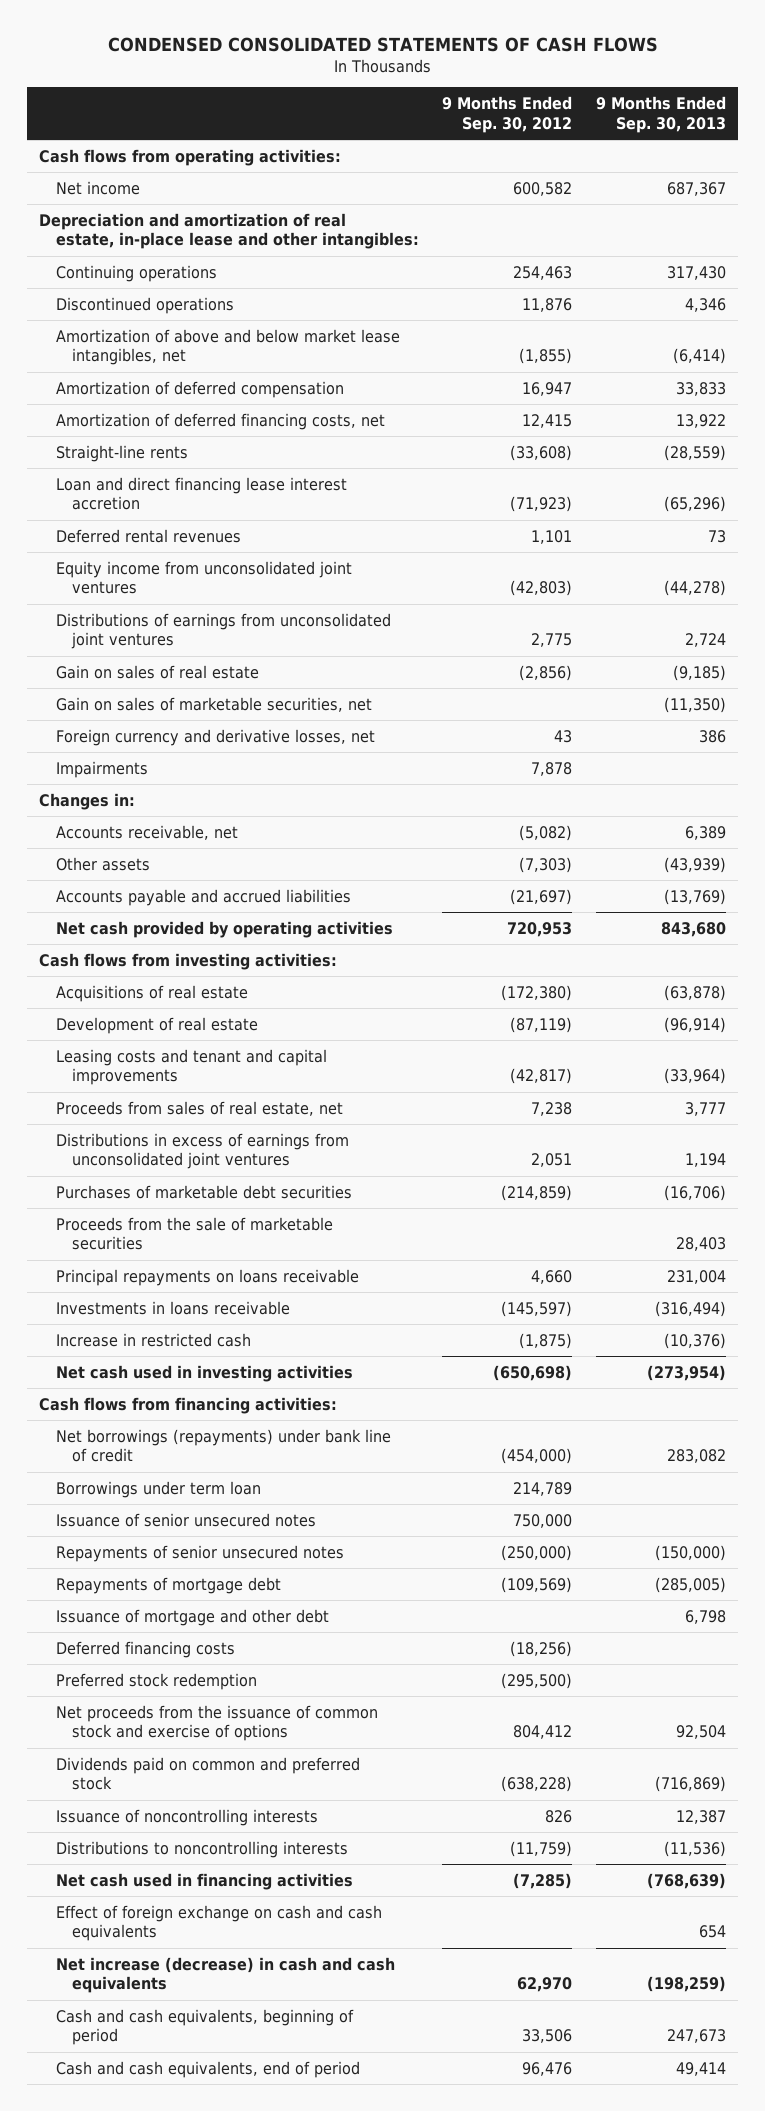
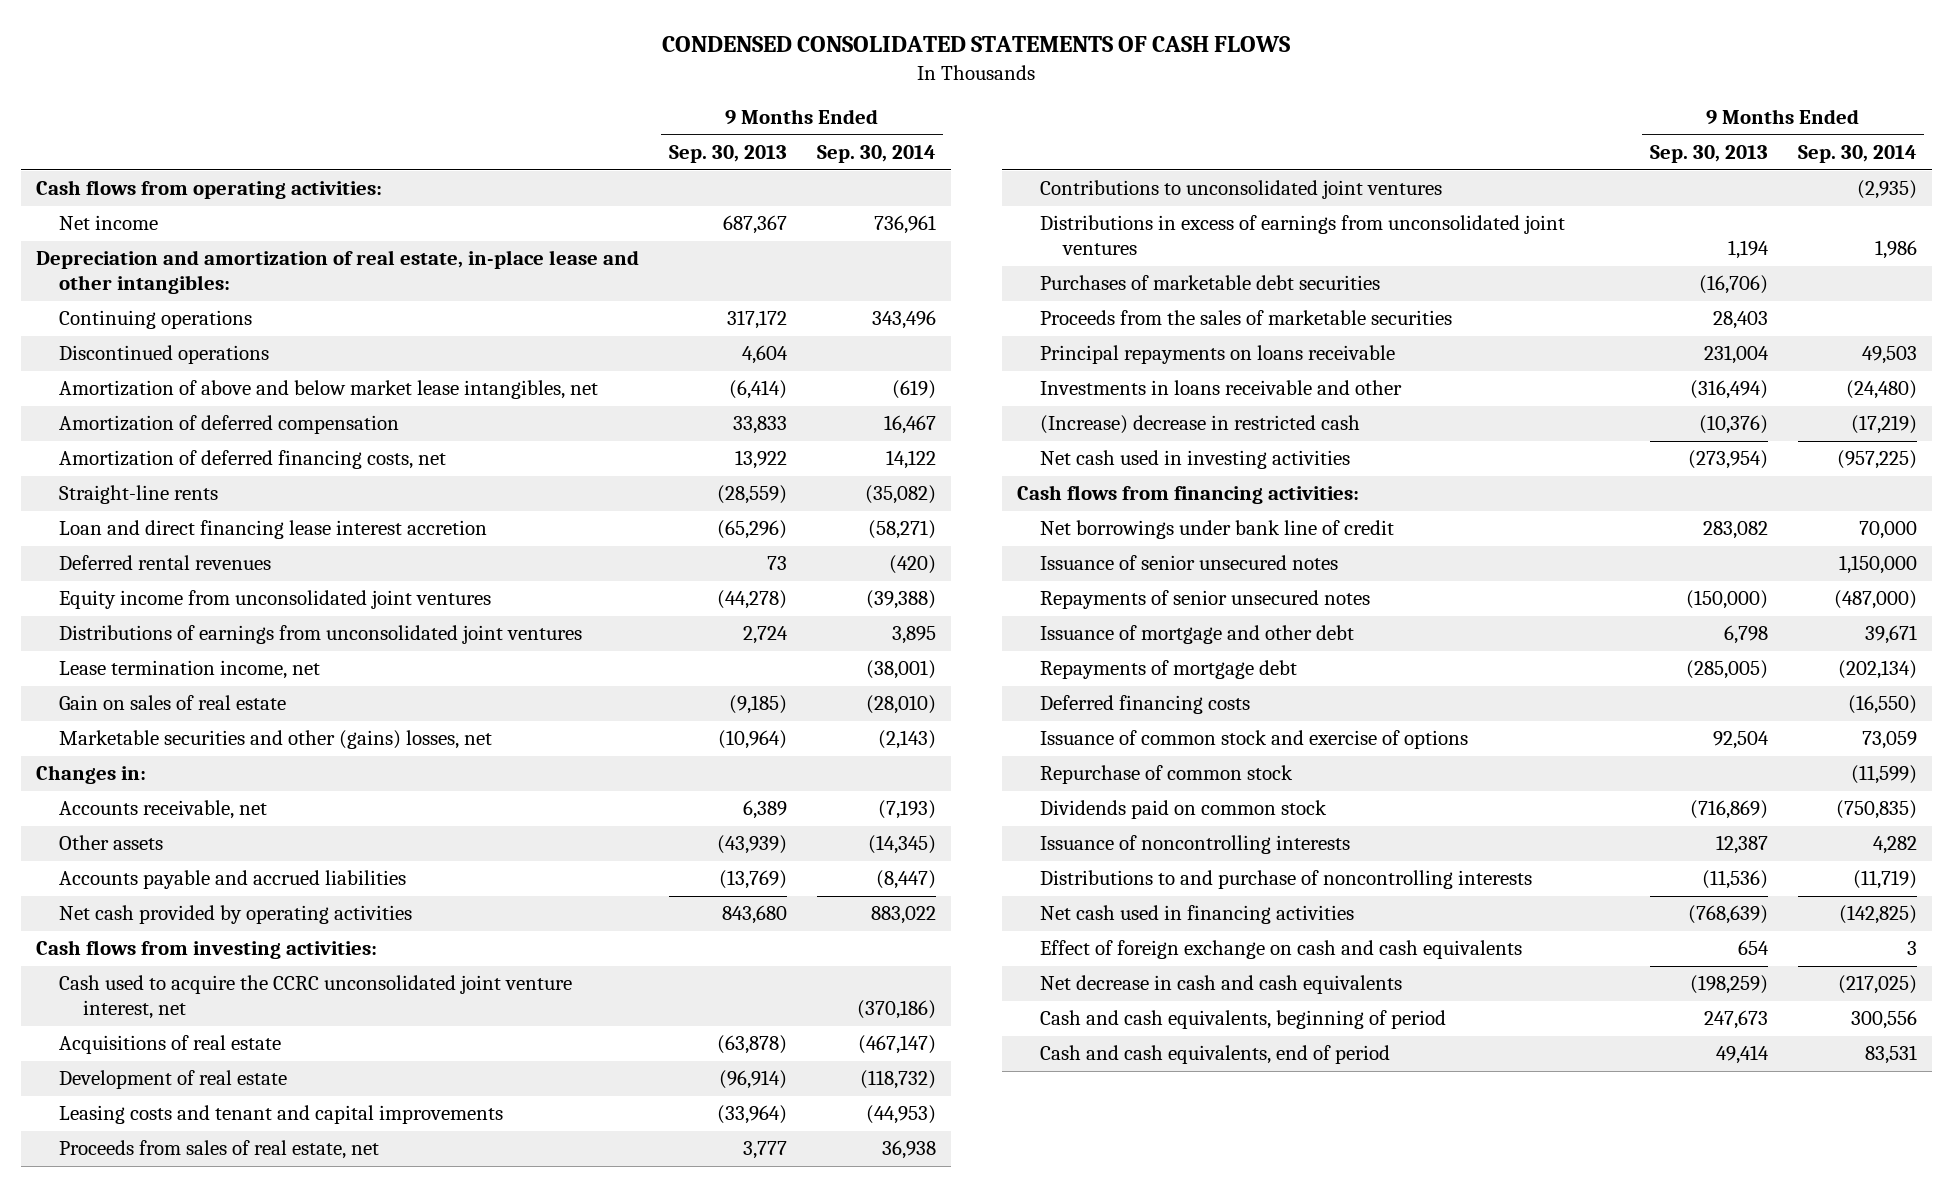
- | 9 Months Ended Sep. 30, 2012 | 9 Months Ended Sep. 30, 2013
+ | 9 Months Ended Sep. 30, 2013 | 9 Months Ended Sep. 30, 2014
- Continuing operations | 254,463 | 317,430
- Discontinued operations | 11,876 | 4,346
+ Continuing operations | 317,172 | 343,496
+ Discontinued operations | 4,604 |
+ Lease termination income, net | | (38,001)
- Gain on sales of marketable securities, net | | (11,350)
- Foreign currency and derivative losses, net | 43 | 386
- Impairments | 7,878 |
+ Marketable securities and other (gains) losses, net | (10,964) | (2,143)
+ Cash used to acquire the CCRC unconsolidated joint venture interest, net | | (370,186)
+ Contributions to unconsolidated joint ventures | | (2,935)
- Proceeds from the sale of marketable securities | | 28,403
+ Proceeds from the sales of marketable securities | 28,403 |
- Investments in loans receivable | (145,597) | (316,494)
- Increase in restricted cash | (1,875) | (10,376)
+ Investments in loans receivable and other | (316,494) | (24,480)
+ (Increase) decrease in restricted cash | (10,376) | (17,219)
- Net borrowings (repayments) under bank line of credit | (454,000) | 283,082
- Borrowings under term loan | 214,789 |
+ Net borrowings under bank line of credit | 283,082 | 70,000
moved down: Repayments of mortgage debt | (285,005) | (202,134)
- Preferred stock redemption | (295,500) |
- Net proceeds from the issuance of common stock and exercise of options | 804,412 | 92,504
- Dividends paid on common and preferred stock | (638,228) | (716,869)
+ Issuance of common stock and exercise of options | 92,504 | 73,059
+ Repurchase of common stock | | (11,599)
+ Dividends paid on common stock | (716,869) | (750,835)
- Distributions to noncontrolling interests | (11,759) | (11,536)
+ Distributions to and purchase of noncontrolling interests | (11,536) | (11,719)
- Net increase (decrease) in cash and cash equivalents | 62,970 | (198,259)
+ Net decrease in cash and cash equivalents | (198,259) | (217,025)

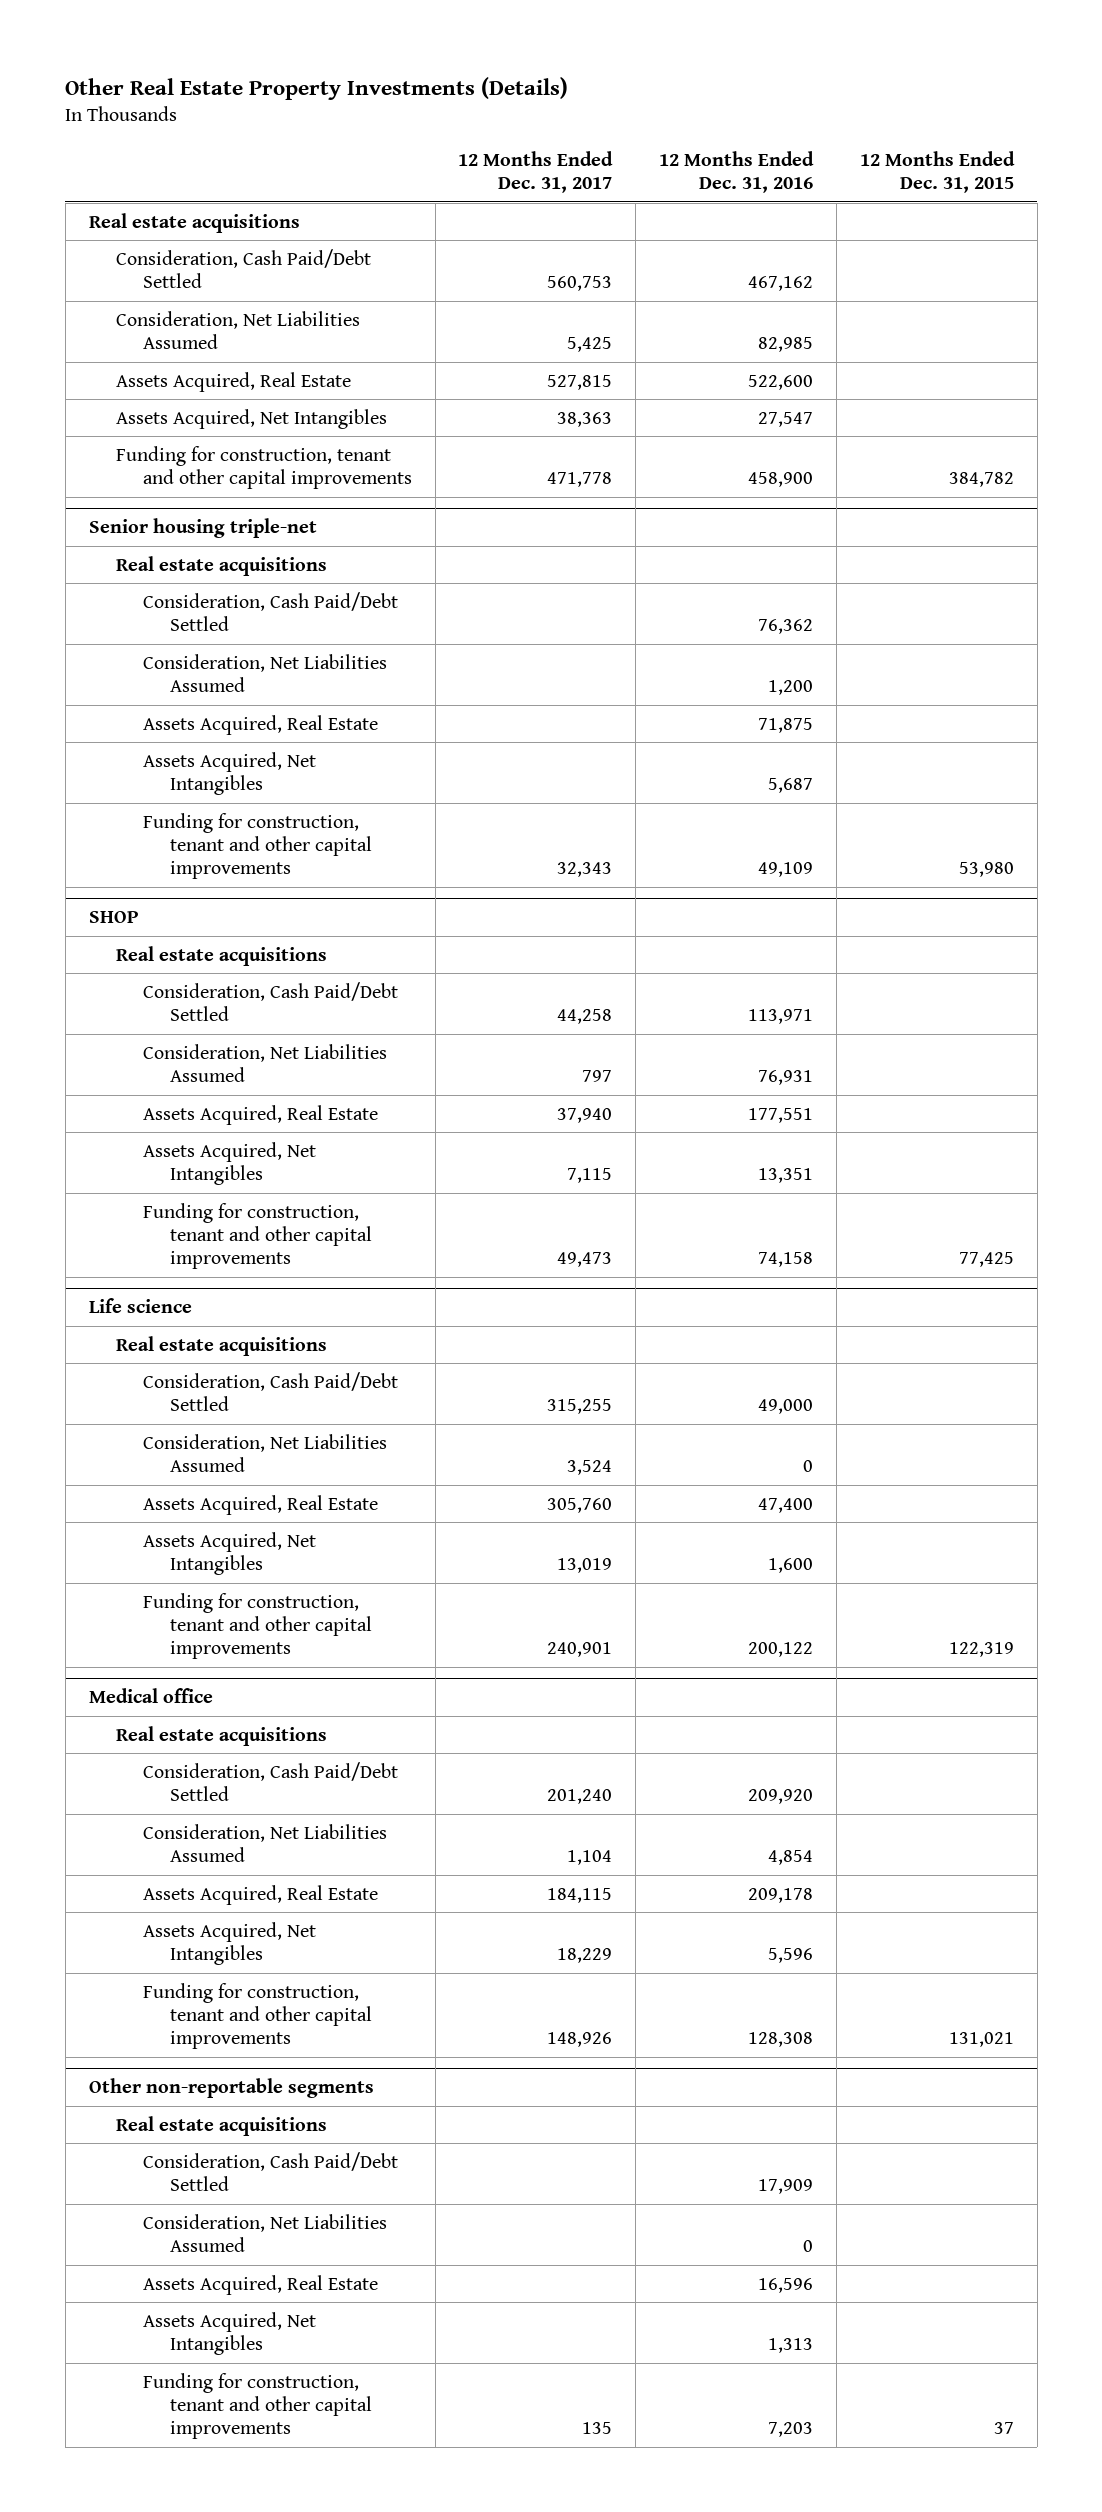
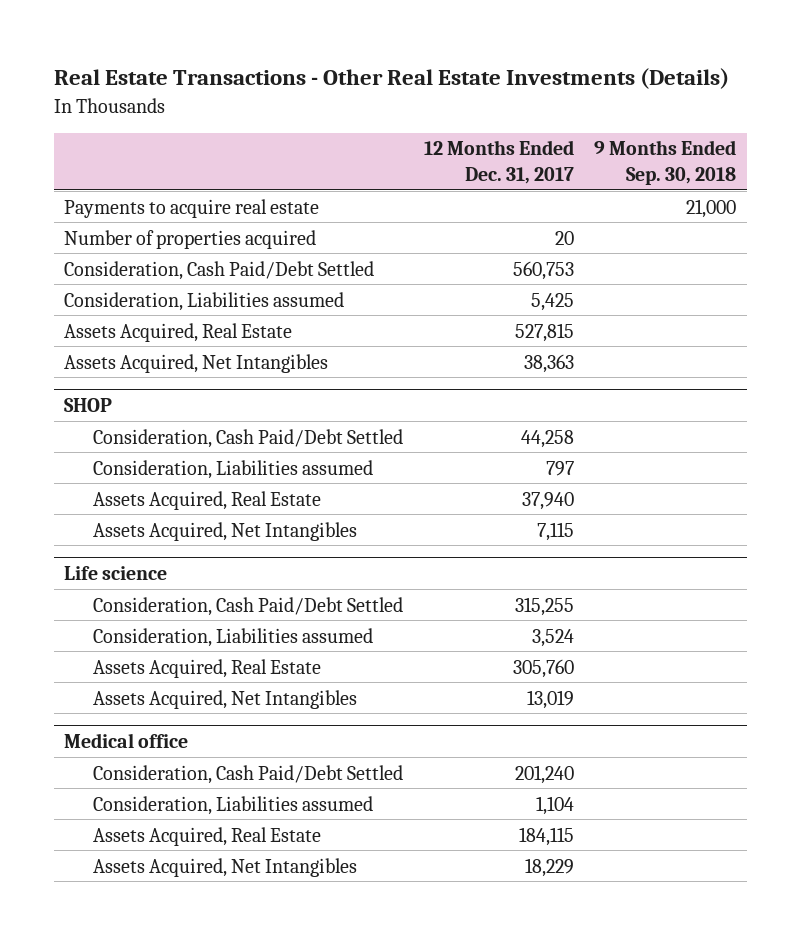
- Other Real Estate Property Investments (Details)
+ Real Estate Transactions - Other Real Estate Investments (Details)
- | 12 Months Ended Dec. 31, 2017 | 12 Months Ended Dec. 31, 2016 | 12 Months Ended Dec. 31, 2015
+ | 12 Months Ended Dec. 31, 2017 | 9 Months Ended Sep. 30, 2018
- Real estate acquisitions
+ Payments to acquire real estate | | 21,000
+ Number of properties acquired | 20 |
- Consideration, Net Liabilities Assumed | 5,425 | 82,985 |
+ Consideration, Liabilities assumed | 5,425 |
- Funding for construction, tenant and other capital improvements | 471,778 | 458,900 | 384,782
- Senior housing triple-net
- Real estate acquisitions
- Consideration, Cash Paid/Debt Settled | | 76,362 |
- Consideration, Net Liabilities Assumed | | 1,200 |
- Assets Acquired, Real Estate | | 71,875 |
- Assets Acquired, Net Intangibles | | 5,687 |
- Funding for construction, tenant and other capital improvements | 32,343 | 49,109 | 53,980
@ SHOP
- Real estate acquisitions
- Consideration, Net Liabilities Assumed | 797 | 76,931 |
+ Consideration, Liabilities assumed | 797 |
- Funding for construction, tenant and other capital improvements | 49,473 | 74,158 | 77,425
@ Life science
- Real estate acquisitions
- Consideration, Net Liabilities Assumed | 3,524 | 0 |
+ Consideration, Liabilities assumed | 3,524 |
- Funding for construction, tenant and other capital improvements | 240,901 | 200,122 | 122,319
@ Medical office
- Real estate acquisitions
- Consideration, Net Liabilities Assumed | 1,104 | 4,854 |
+ Consideration, Liabilities assumed | 1,104 |
- Funding for construction, tenant and other capital improvements | 148,926 | 128,308 | 131,021
- Other non-reportable segments
- Real estate acquisitions
- Consideration, Cash Paid/Debt Settled | | 17,909 |
- Consideration, Net Liabilities Assumed | | 0 |
- Assets Acquired, Real Estate | | 16,596 |
- Assets Acquired, Net Intangibles | | 1,313 |
- Funding for construction, tenant and other capital improvements | 135 | 7,203 | 37

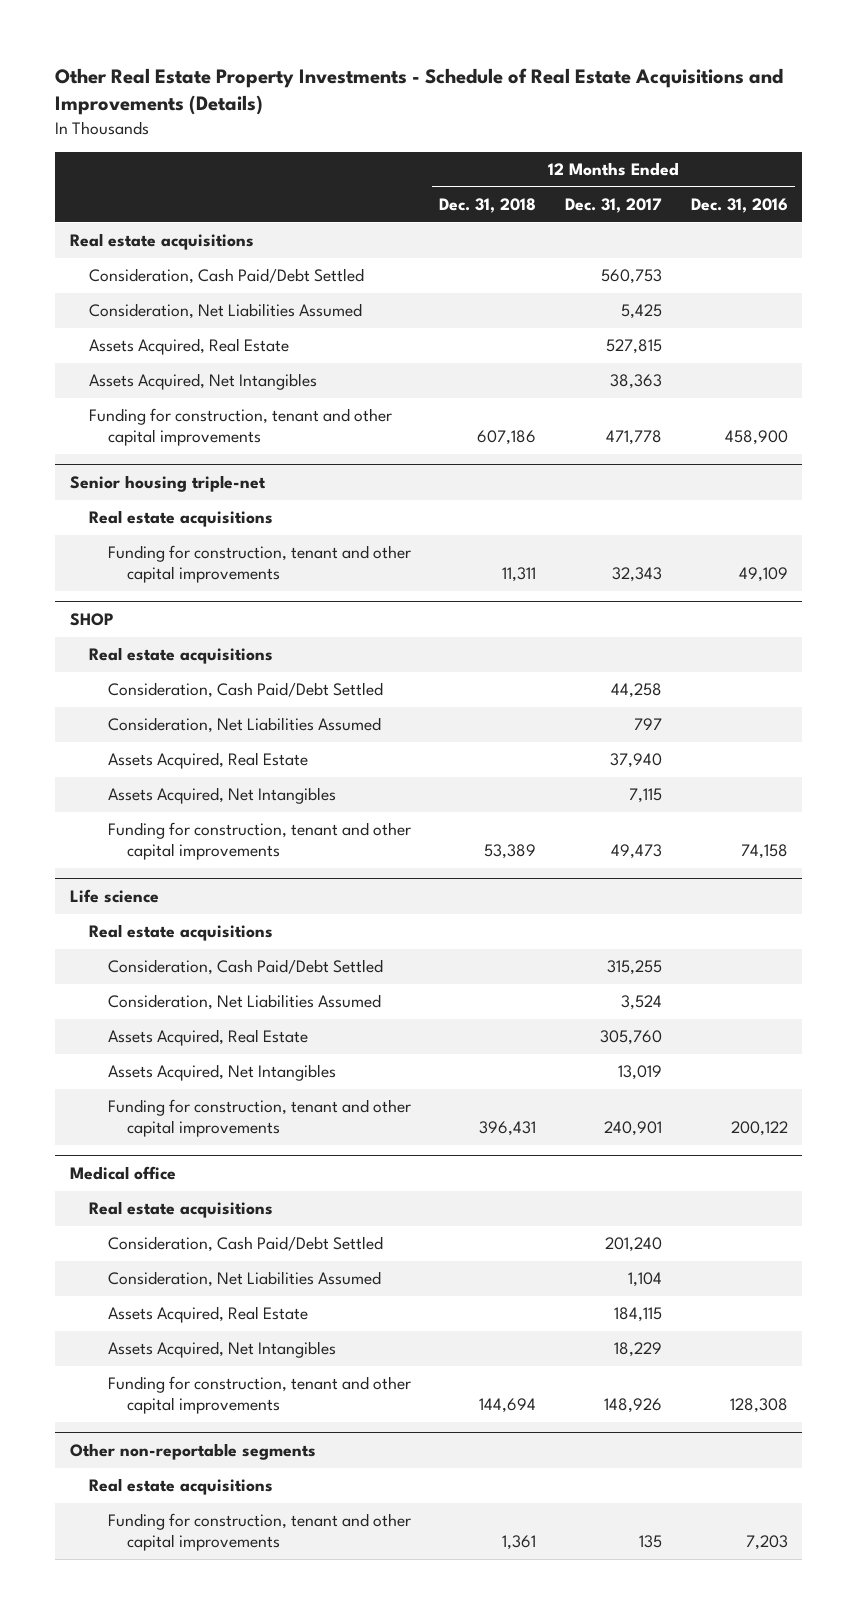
- Real Estate Transactions - Other Real Estate Investments (Details)
+ Other Real Estate Property Investments - Schedule of Real Estate Acquisitions and Improvements (Details)
- | 12 Months Ended Dec. 31, 2017 | 9 Months Ended Sep. 30, 2018
+ | 12 Months Ended Dec. 31, 2018 | 12 Months Ended Dec. 31, 2017 | 12 Months Ended Dec. 31, 2016
- Payments to acquire real estate | | 21,000
- Number of properties acquired | 20 |
+ Real estate acquisitions
- Consideration, Liabilities assumed | 5,425 |
+ Consideration, Net Liabilities Assumed | | 5,425 |
+ Funding for construction, tenant and other capital improvements | 607,186 | 471,778 | 458,900
+ Senior housing triple-net
+ Real estate acquisitions
+ Funding for construction, tenant and other capital improvements | 11,311 | 32,343 | 49,109
@ SHOP
+ Real estate acquisitions
- Consideration, Liabilities assumed | 797 |
+ Consideration, Net Liabilities Assumed | | 797 |
+ Funding for construction, tenant and other capital improvements | 53,389 | 49,473 | 74,158
@ Life science
+ Real estate acquisitions
- Consideration, Liabilities assumed | 3,524 |
+ Consideration, Net Liabilities Assumed | | 3,524 |
+ Funding for construction, tenant and other capital improvements | 396,431 | 240,901 | 200,122
@ Medical office
+ Real estate acquisitions
- Consideration, Liabilities assumed | 1,104 |
+ Consideration, Net Liabilities Assumed | | 1,104 |
+ Funding for construction, tenant and other capital improvements | 144,694 | 148,926 | 128,308
+ Other non-reportable segments
+ Real estate acquisitions
+ Funding for construction, tenant and other capital improvements | 1,361 | 135 | 7,203

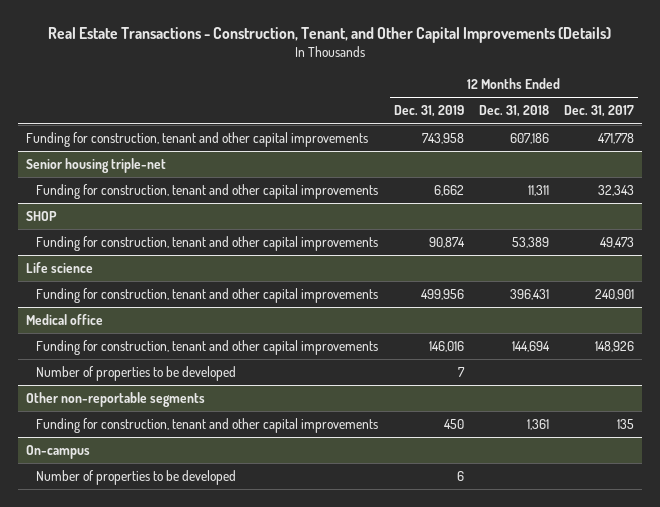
- Other Real Estate Property Investments - Schedule of Real Estate Acquisitions and Improvements (Details)
+ Real Estate Transactions - Construction, Tenant, and Other Capital Improvements (Details)
- | 12 Months Ended Dec. 31, 2018 | 12 Months Ended Dec. 31, 2017 | 12 Months Ended Dec. 31, 2016
+ | 12 Months Ended Dec. 31, 2019 | 12 Months Ended Dec. 31, 2018 | 12 Months Ended Dec. 31, 2017
- Real estate acquisitions
- Consideration, Cash Paid/Debt Settled | | 560,753 |
- Consideration, Net Liabilities Assumed | | 5,425 |
- Assets Acquired, Real Estate | | 527,815 |
- Assets Acquired, Net Intangibles | | 38,363 |
@ Senior housing triple-net
- Real estate acquisitions
@ SHOP
- Real estate acquisitions
- Consideration, Cash Paid/Debt Settled | | 44,258 |
- Consideration, Net Liabilities Assumed | | 797 |
- Assets Acquired, Real Estate | | 37,940 |
- Assets Acquired, Net Intangibles | | 7,115 |
@ Life science
- Real estate acquisitions
- Consideration, Cash Paid/Debt Settled | | 315,255 |
- Consideration, Net Liabilities Assumed | | 3,524 |
- Assets Acquired, Real Estate | | 305,760 |
- Assets Acquired, Net Intangibles | | 13,019 |
@ Medical office
- Real estate acquisitions
- Consideration, Cash Paid/Debt Settled | | 201,240 |
- Consideration, Net Liabilities Assumed | | 1,104 |
- Assets Acquired, Real Estate | | 184,115 |
- Assets Acquired, Net Intangibles | | 18,229 |
+ Number of properties to be developed | 7 | |
@ Other non-reportable segments
- Real estate acquisitions
+ On-campus
+ Number of properties to be developed | 6 | |

